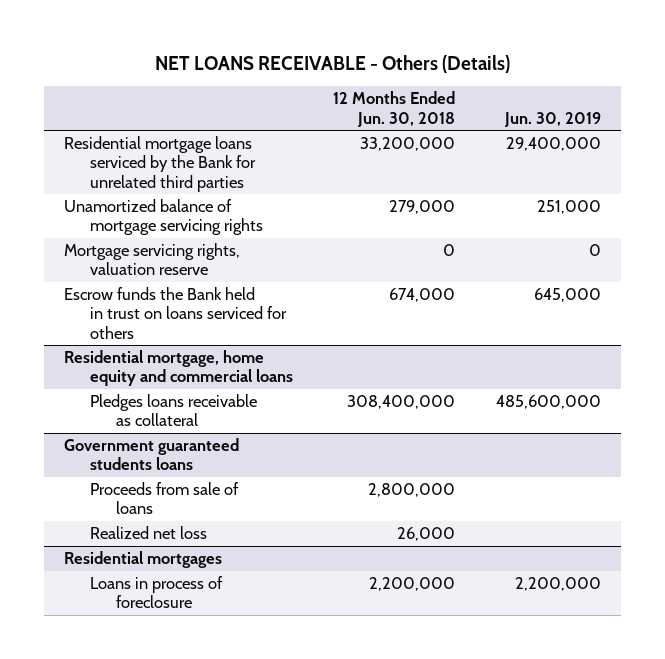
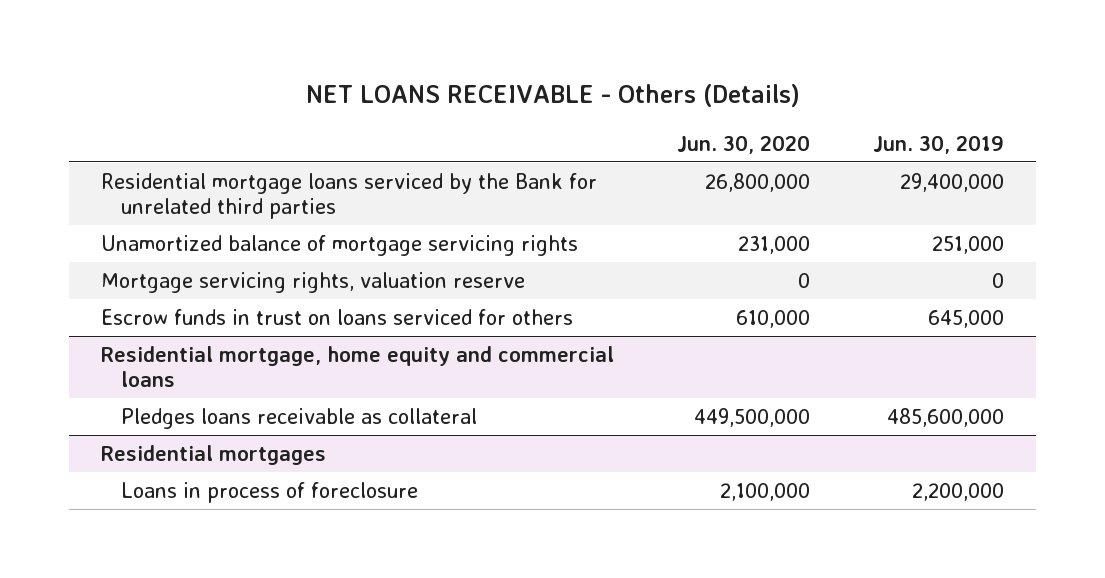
- | 12 Months Ended Jun. 30, 2018 | Jun. 30, 2019
+ | Jun. 30, 2020 | Jun. 30, 2019
- Escrow funds the Bank held in trust on loans serviced for others | 674,000 | 645,000
+ Escrow funds in trust on loans serviced for others | 610,000 | 645,000
- Government guaranteed students loans
- Proceeds from sale of loans | 2,800,000 |
- Realized net loss | 26,000 |

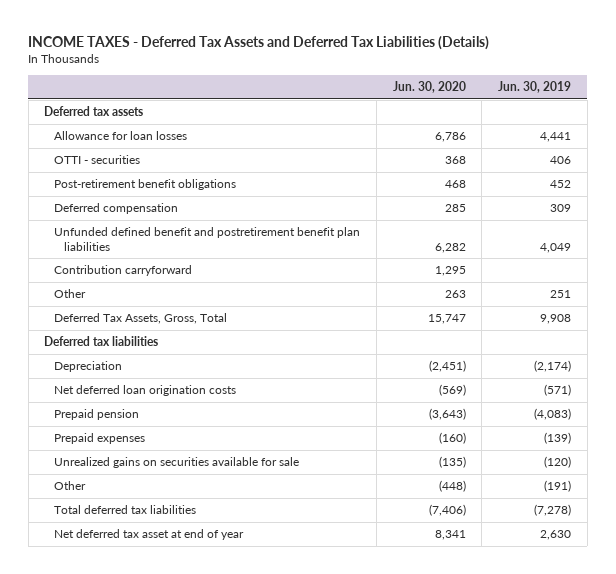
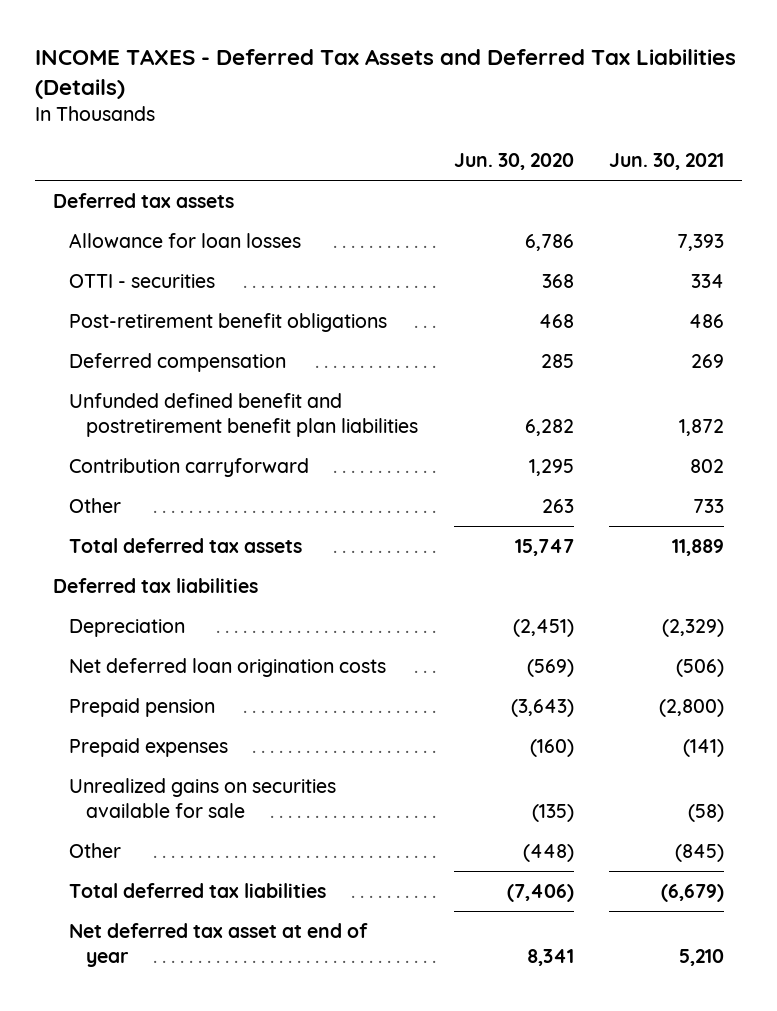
- | Jun. 30, 2020 | Jun. 30, 2019
+ | Jun. 30, 2020 | Jun. 30, 2021
- Deferred Tax Assets, Gross, Total | 15,747 | 9,908
+ Total deferred tax assets | 15,747 | 11,889

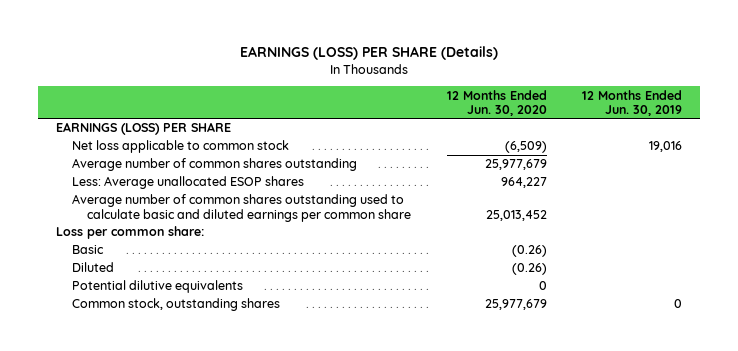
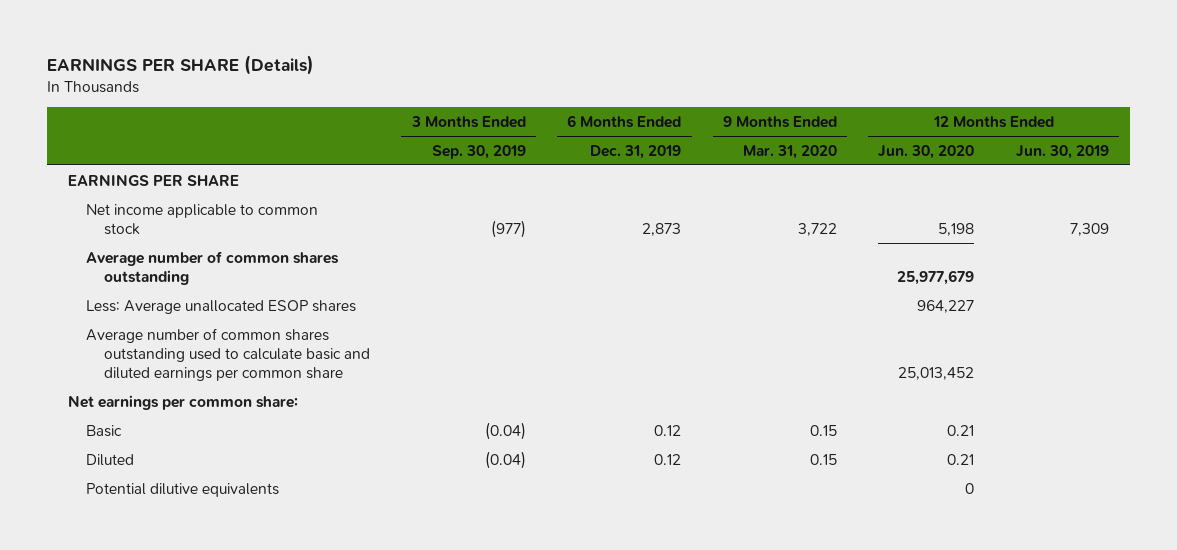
- EARNINGS (LOSS) PER SHARE (Details)
+ EARNINGS PER SHARE (Details)
- | 12 Months Ended Jun. 30, 2020 | 12 Months Ended Jun. 30, 2019
+ | 3 Months Ended Sep. 30, 2019 | 6 Months Ended Dec. 31, 2019 | 9 Months Ended Mar. 31, 2020 | 12 Months Ended Jun. 30, 2020 | 12 Months Ended Jun. 30, 2019
- EARNINGS (LOSS) PER SHARE
- Net loss applicable to common stock | (6,509) | 19,016
+ EARNINGS PER SHARE
+ Net income applicable to common stock | (977) | 2,873 | 3,722 | 5,198 | 7,309
- Loss per common share:
- Basic | (0.26) |
- Diluted | (0.26) |
+ Net earnings per common share:
+ Basic | (0.04) | 0.12 | 0.15 | 0.21 |
+ Diluted | (0.04) | 0.12 | 0.15 | 0.21 |
- Common stock, outstanding shares | 25,977,679 | 0

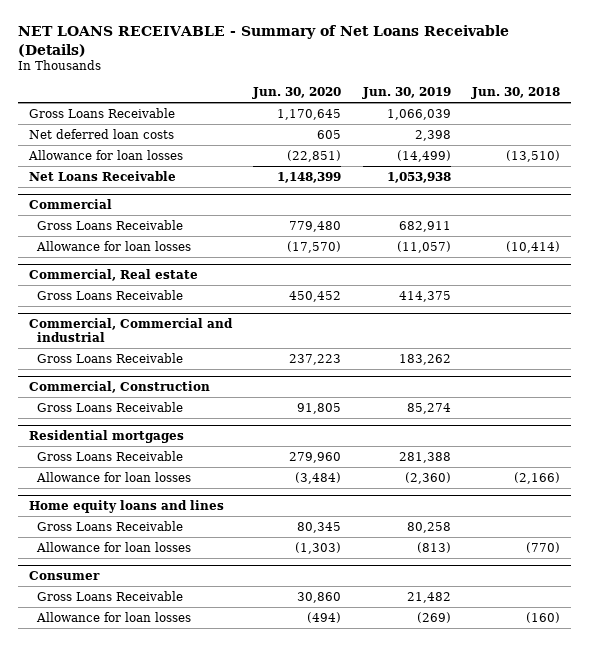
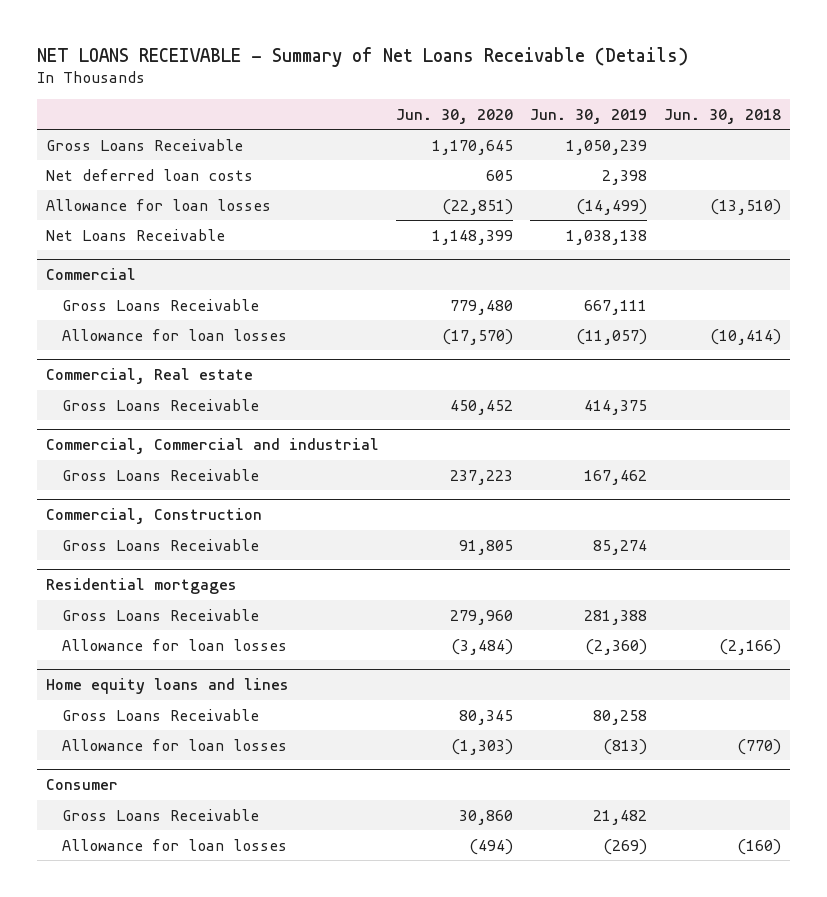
- Gross Loans Receivable | 1,170,645 | 1,066,039 |
+ Gross Loans Receivable | 1,170,645 | 1,050,239 |
- Net Loans Receivable | 1,148,399 | 1,053,938 |
+ Net Loans Receivable | 1,148,399 | 1,038,138 |
@ Commercial
- Gross Loans Receivable | 779,480 | 682,911 |
+ Gross Loans Receivable | 779,480 | 667,111 |
@ Commercial, Commercial and industrial
- Gross Loans Receivable | 237,223 | 183,262 |
+ Gross Loans Receivable | 237,223 | 167,462 |

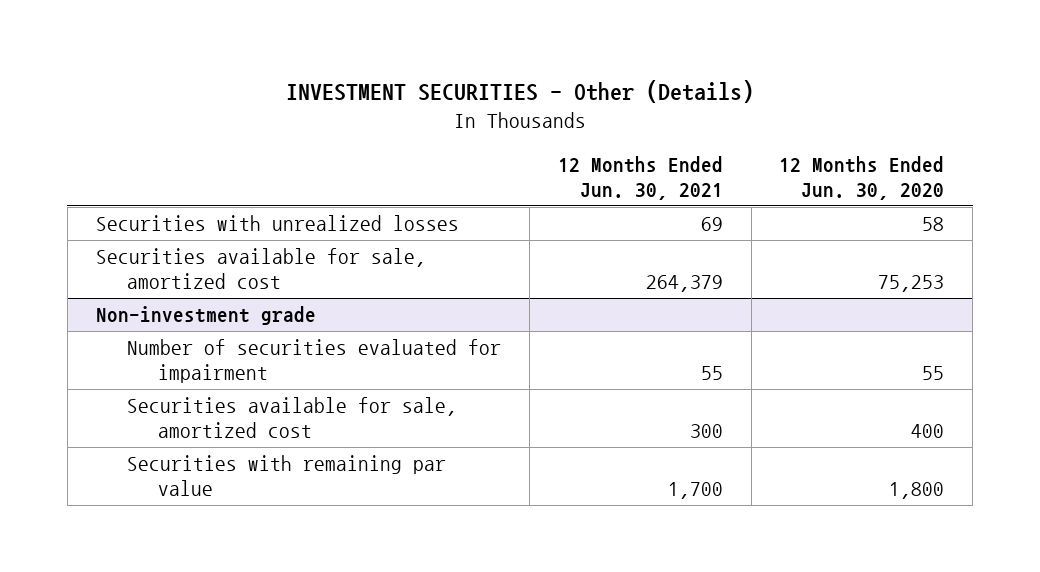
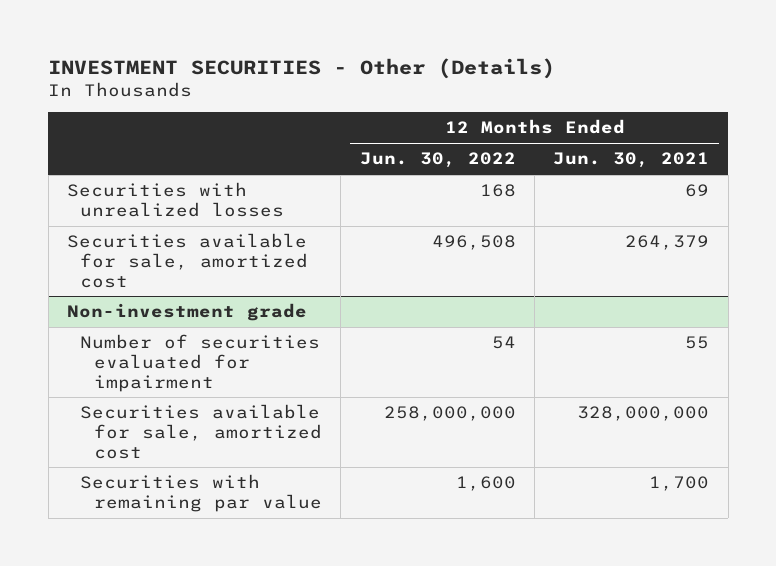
- | 12 Months Ended Jun. 30, 2021 | 12 Months Ended Jun. 30, 2020
+ | 12 Months Ended Jun. 30, 2022 | 12 Months Ended Jun. 30, 2021
@ Non-investment grade
- Securities available for sale, amortized cost | 300 | 400
+ Securities available for sale, amortized cost | 258,000,000 | 328,000,000

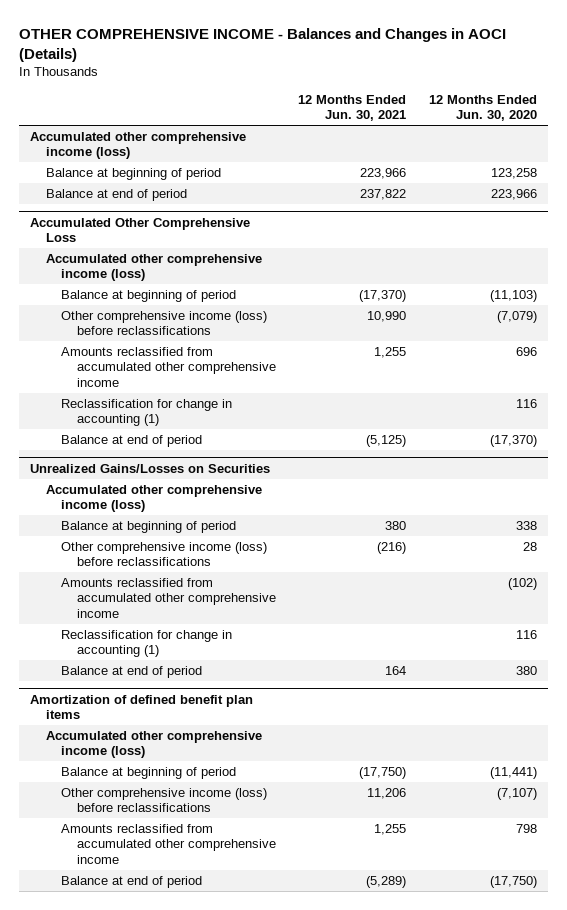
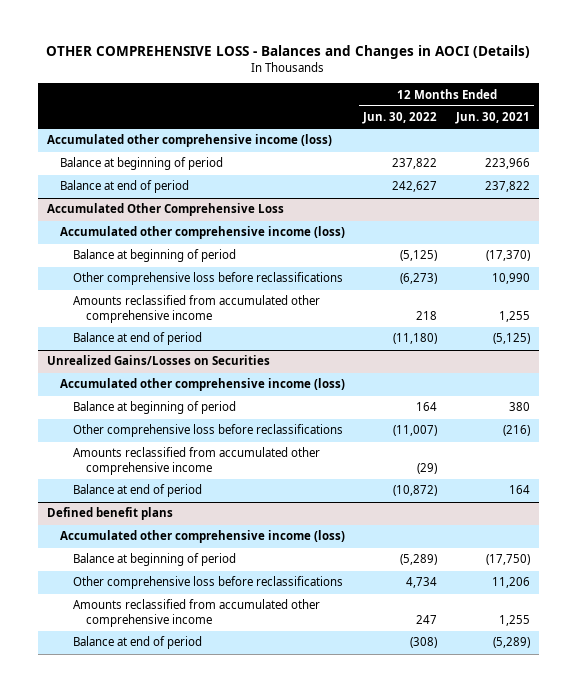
- OTHER COMPREHENSIVE INCOME - Balances and Changes in AOCI (Details)
+ OTHER COMPREHENSIVE LOSS - Balances and Changes in AOCI (Details)
- | 12 Months Ended Jun. 30, 2021 | 12 Months Ended Jun. 30, 2020
+ | 12 Months Ended Jun. 30, 2022 | 12 Months Ended Jun. 30, 2021
@ Accumulated Other Comprehensive Loss
- Other comprehensive income (loss) before reclassifications | 10,990 | (7,079)
+ Other comprehensive loss before reclassifications | (6,273) | 10,990
- Reclassification for change in accounting (1) | | 116
@ Unrealized Gains/Losses on Securities
- Other comprehensive income (loss) before reclassifications | (216) | 28
+ Other comprehensive loss before reclassifications | (11,007) | (216)
- Reclassification for change in accounting (1) | | 116
- Amortization of defined benefit plan items
+ Defined benefit plans
- Other comprehensive income (loss) before reclassifications | 11,206 | (7,107)
+ Other comprehensive loss before reclassifications | 4,734 | 11,206

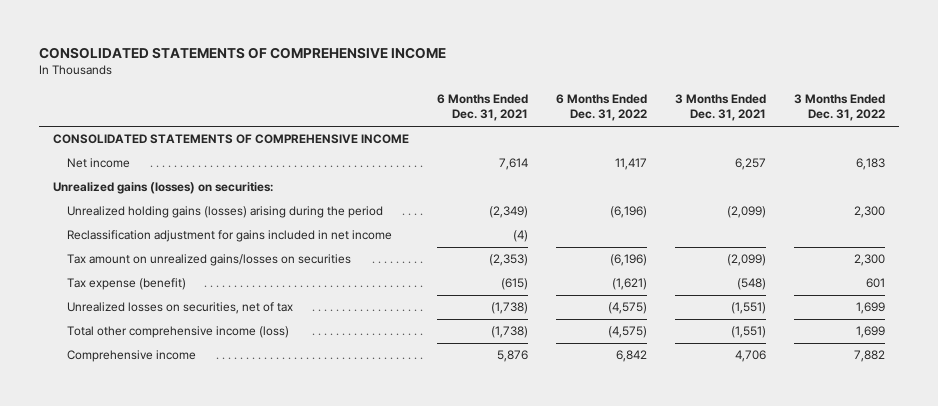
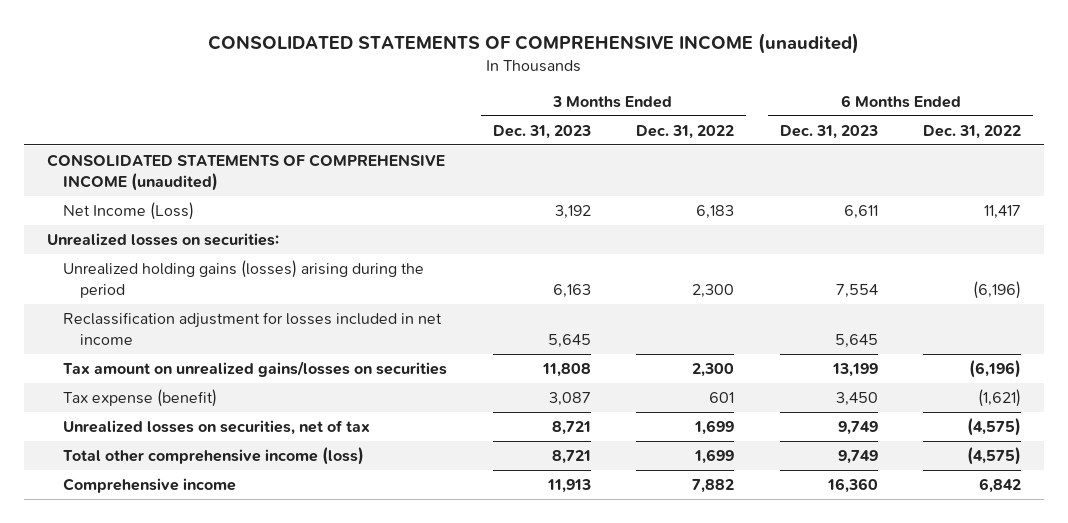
- CONSOLIDATED STATEMENTS OF COMPREHENSIVE INCOME
+ CONSOLIDATED STATEMENTS OF COMPREHENSIVE INCOME (unaudited)
- | 6 Months Ended Dec. 31, 2021 | 6 Months Ended Dec. 31, 2022 | 3 Months Ended Dec. 31, 2021 | 3 Months Ended Dec. 31, 2022
+ | 3 Months Ended Dec. 31, 2023 | 3 Months Ended Dec. 31, 2022 | 6 Months Ended Dec. 31, 2023 | 6 Months Ended Dec. 31, 2022
- CONSOLIDATED STATEMENTS OF COMPREHENSIVE INCOME
- Net income | 7,614 | 11,417 | 6,257 | 6,183
- Unrealized gains (losses) on securities:
+ CONSOLIDATED STATEMENTS OF COMPREHENSIVE INCOME (unaudited)
+ Net Income (Loss) | 3,192 | 6,183 | 6,611 | 11,417
+ Unrealized losses on securities:
- Reclassification adjustment for gains included in net income | (4) | | |
+ Reclassification adjustment for losses included in net income | 5,645 | | 5,645 |

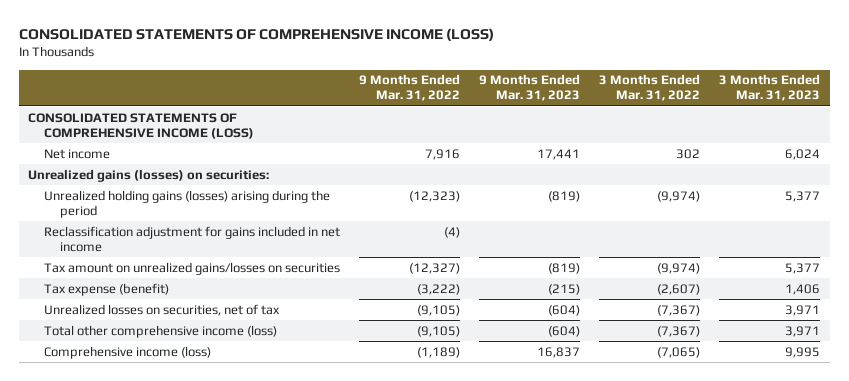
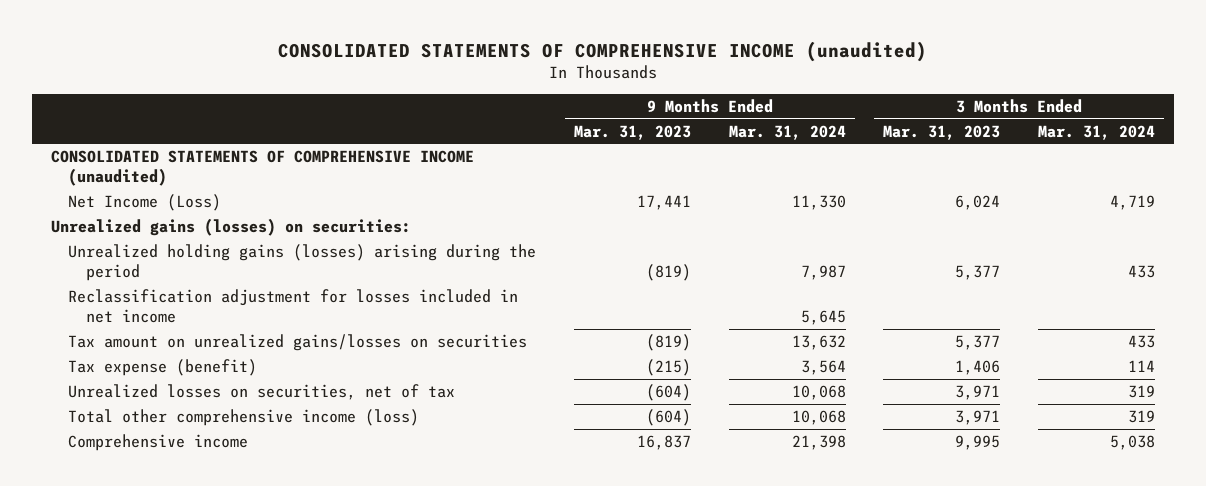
- CONSOLIDATED STATEMENTS OF COMPREHENSIVE INCOME (LOSS)
+ CONSOLIDATED STATEMENTS OF COMPREHENSIVE INCOME (unaudited)
- | 9 Months Ended Mar. 31, 2022 | 9 Months Ended Mar. 31, 2023 | 3 Months Ended Mar. 31, 2022 | 3 Months Ended Mar. 31, 2023
+ | 9 Months Ended Mar. 31, 2023 | 9 Months Ended Mar. 31, 2024 | 3 Months Ended Mar. 31, 2023 | 3 Months Ended Mar. 31, 2024
- CONSOLIDATED STATEMENTS OF COMPREHENSIVE INCOME (LOSS)
- Net income | 7,916 | 17,441 | 302 | 6,024
+ CONSOLIDATED STATEMENTS OF COMPREHENSIVE INCOME (unaudited)
+ Net Income (Loss) | 17,441 | 11,330 | 6,024 | 4,719
- Reclassification adjustment for gains included in net income | (4) | | |
+ Reclassification adjustment for losses included in net income | | 5,645 | |
- Comprehensive income (loss) | (1,189) | 16,837 | (7,065) | 9,995
+ Comprehensive income | 16,837 | 21,398 | 9,995 | 5,038

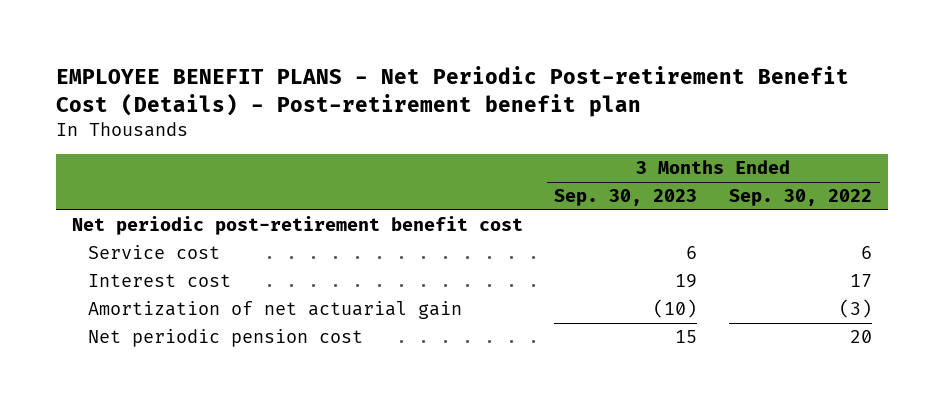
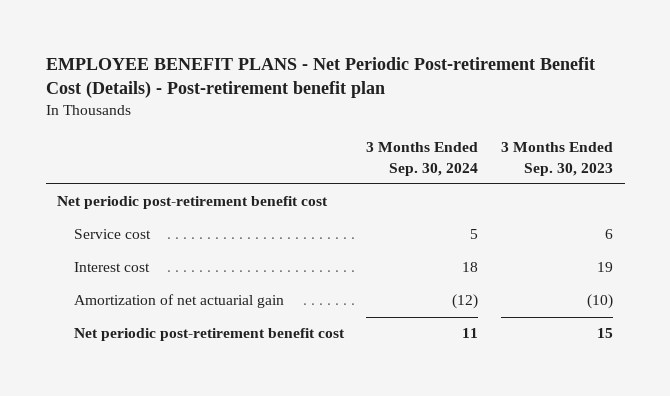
- | 3 Months Ended Sep. 30, 2023 | 3 Months Ended Sep. 30, 2022
+ | 3 Months Ended Sep. 30, 2024 | 3 Months Ended Sep. 30, 2023
- Net periodic pension cost | 15 | 20
+ Net periodic post-retirement benefit cost | 11 | 15

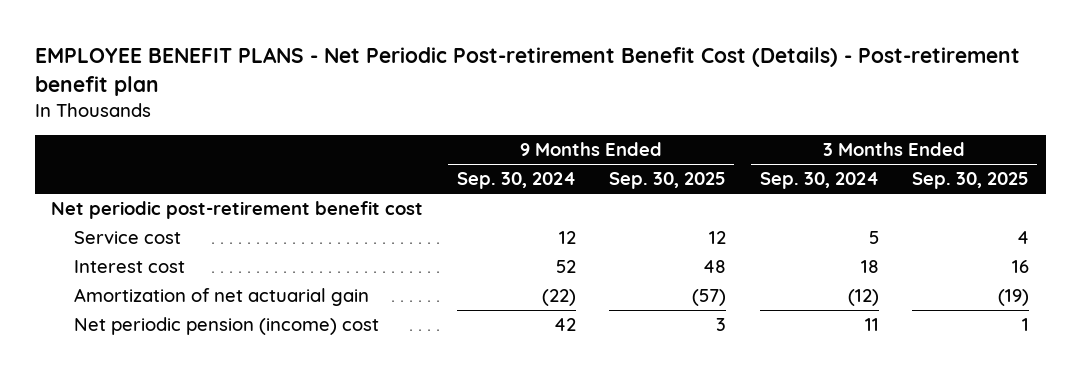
- | 3 Months Ended Sep. 30, 2024 | 3 Months Ended Sep. 30, 2023
+ | 9 Months Ended Sep. 30, 2024 | 9 Months Ended Sep. 30, 2025 | 3 Months Ended Sep. 30, 2024 | 3 Months Ended Sep. 30, 2025
- Net periodic post-retirement benefit cost | 11 | 15
+ Net periodic pension (income) cost | 42 | 3 | 11 | 1

